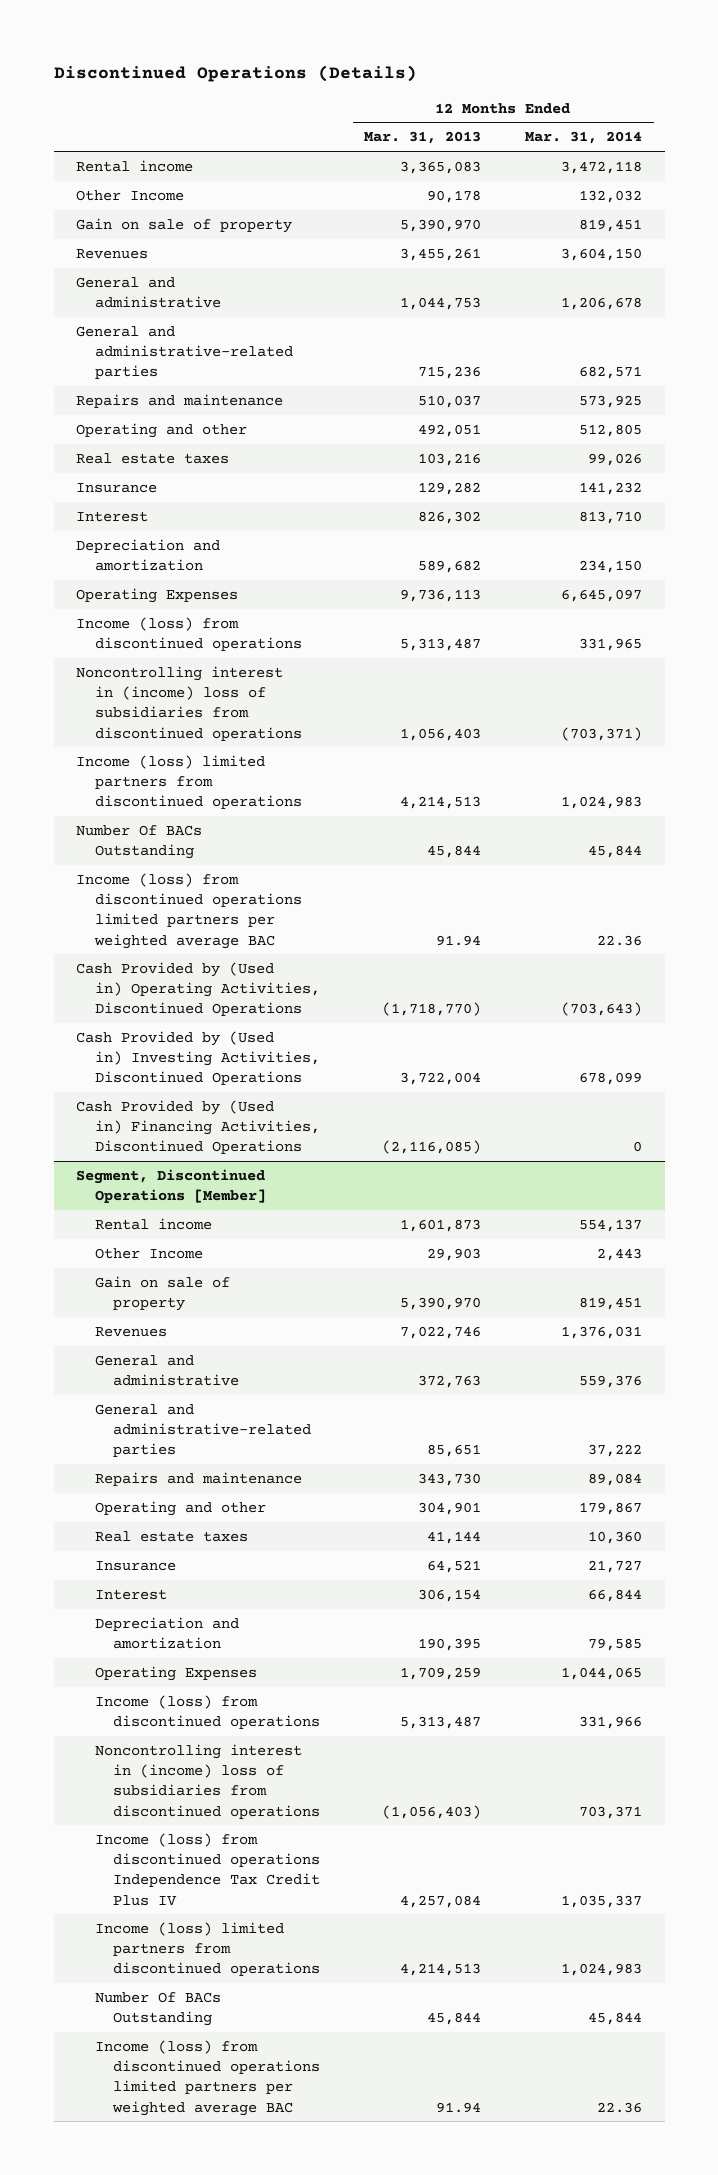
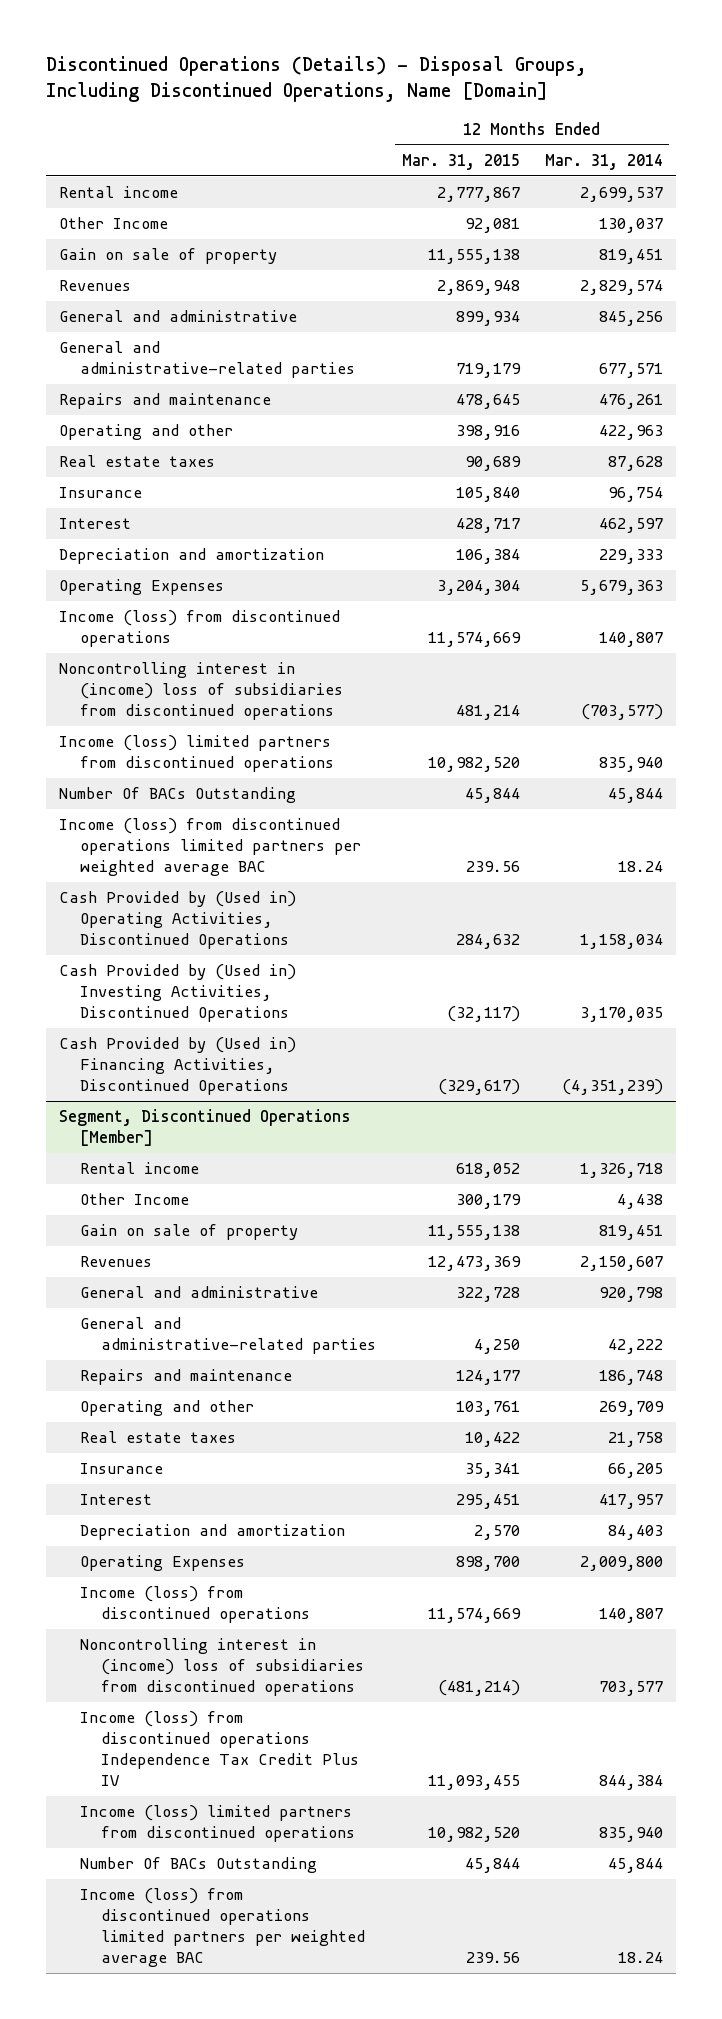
- Discontinued Operations (Details)
+ Discontinued Operations (Details) - Disposal Groups, Including Discontinued Operations, Name [Domain]
- | 12 Months Ended Mar. 31, 2013 | 12 Months Ended Mar. 31, 2014
+ | 12 Months Ended Mar. 31, 2015 | 12 Months Ended Mar. 31, 2014
- Rental income | 3,365,083 | 3,472,118
- Other Income | 90,178 | 132,032
+ Rental income | 2,777,867 | 2,699,537
+ Other Income | 92,081 | 130,037
- Revenues | 3,455,261 | 3,604,150
- General and administrative | 1,044,753 | 1,206,678
- General and administrative-related parties | 715,236 | 682,571
- Repairs and maintenance | 510,037 | 573,925
- Operating and other | 492,051 | 512,805
- Real estate taxes | 103,216 | 99,026
- Insurance | 129,282 | 141,232
- Interest | 826,302 | 813,710
- Depreciation and amortization | 589,682 | 234,150
- Operating Expenses | 9,736,113 | 6,645,097
- Income (loss) from discontinued operations | 5,313,487 | 331,965
- Noncontrolling interest in (income) loss of subsidiaries from discontinued operations | 1,056,403 | (703,371)
- Income (loss) limited partners from discontinued operations | 4,214,513 | 1,024,983
+ Revenues | 2,869,948 | 2,829,574
+ General and administrative | 899,934 | 845,256
+ General and administrative-related parties | 719,179 | 677,571
+ Repairs and maintenance | 478,645 | 476,261
+ Operating and other | 398,916 | 422,963
+ Real estate taxes | 90,689 | 87,628
+ Insurance | 105,840 | 96,754
+ Interest | 428,717 | 462,597
+ Depreciation and amortization | 106,384 | 229,333
+ Operating Expenses | 3,204,304 | 5,679,363
+ Income (loss) from discontinued operations | 11,574,669 | 140,807
+ Noncontrolling interest in (income) loss of subsidiaries from discontinued operations | 481,214 | (703,577)
+ Income (loss) limited partners from discontinued operations | 10,982,520 | 835,940
- Income (loss) from discontinued operations limited partners per weighted average BAC | 91.94 | 22.36
- Cash Provided by (Used in) Operating Activities, Discontinued Operations | (1,718,770) | (703,643)
- Cash Provided by (Used in) Investing Activities, Discontinued Operations | 3,722,004 | 678,099
- Cash Provided by (Used in) Financing Activities, Discontinued Operations | (2,116,085) | 0
+ Income (loss) from discontinued operations limited partners per weighted average BAC | 239.56 | 18.24
+ Cash Provided by (Used in) Operating Activities, Discontinued Operations | 284,632 | 1,158,034
+ Cash Provided by (Used in) Investing Activities, Discontinued Operations | (32,117) | 3,170,035
+ Cash Provided by (Used in) Financing Activities, Discontinued Operations | (329,617) | (4,351,239)
@ Segment, Discontinued Operations [Member]
- Rental income | 1,601,873 | 554,137
- Other Income | 29,903 | 2,443
+ Rental income | 618,052 | 1,326,718
+ Other Income | 300,179 | 4,438
- Revenues | 7,022,746 | 1,376,031
- General and administrative | 372,763 | 559,376
- General and administrative-related parties | 85,651 | 37,222
- Repairs and maintenance | 343,730 | 89,084
- Operating and other | 304,901 | 179,867
- Real estate taxes | 41,144 | 10,360
- Insurance | 64,521 | 21,727
- Interest | 306,154 | 66,844
- Depreciation and amortization | 190,395 | 79,585
- Operating Expenses | 1,709,259 | 1,044,065
- Income (loss) from discontinued operations | 5,313,487 | 331,966
- Noncontrolling interest in (income) loss of subsidiaries from discontinued operations | (1,056,403) | 703,371
- Income (loss) from discontinued operations Independence Tax Credit Plus IV | 4,257,084 | 1,035,337
- Income (loss) limited partners from discontinued operations | 4,214,513 | 1,024,983
+ Revenues | 12,473,369 | 2,150,607
+ General and administrative | 322,728 | 920,798
+ General and administrative-related parties | 4,250 | 42,222
+ Repairs and maintenance | 124,177 | 186,748
+ Operating and other | 103,761 | 269,709
+ Real estate taxes | 10,422 | 21,758
+ Insurance | 35,341 | 66,205
+ Interest | 295,451 | 417,957
+ Depreciation and amortization | 2,570 | 84,403
+ Operating Expenses | 898,700 | 2,009,800
+ Income (loss) from discontinued operations | 11,574,669 | 140,807
+ Noncontrolling interest in (income) loss of subsidiaries from discontinued operations | (481,214) | 703,577
+ Income (loss) from discontinued operations Independence Tax Credit Plus IV | 11,093,455 | 844,384
+ Income (loss) limited partners from discontinued operations | 10,982,520 | 835,940
- Income (loss) from discontinued operations limited partners per weighted average BAC | 91.94 | 22.36
+ Income (loss) from discontinued operations limited partners per weighted average BAC | 239.56 | 18.24

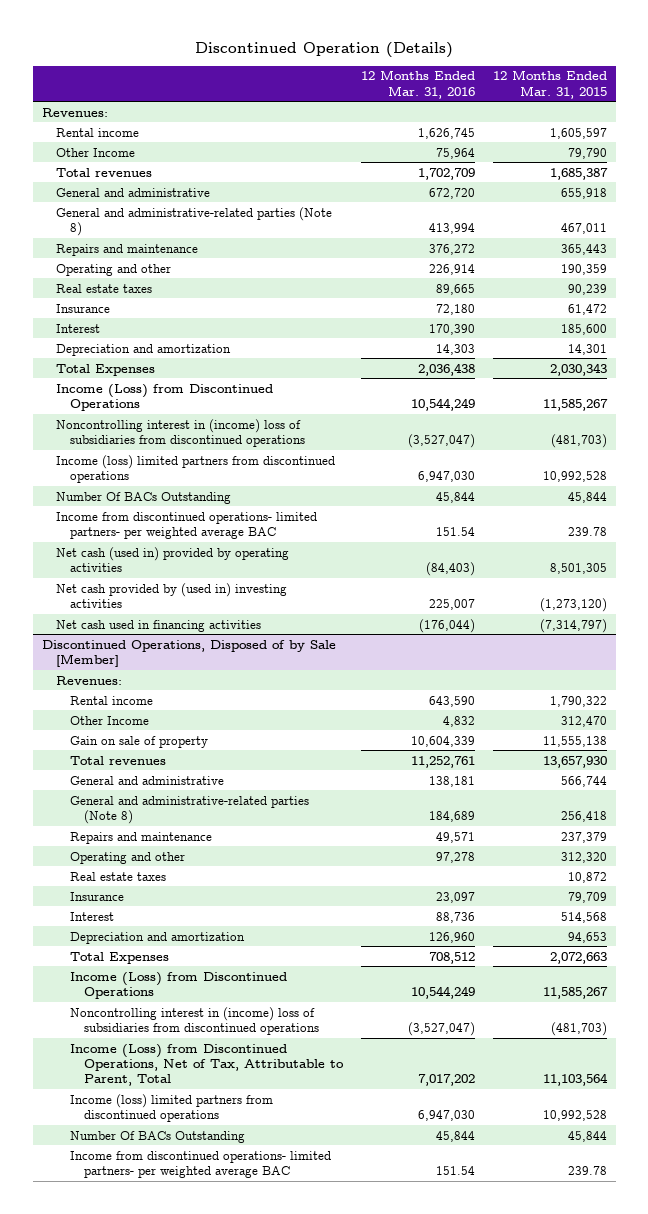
- Discontinued Operations (Details) - Disposal Groups, Including Discontinued Operations, Name [Domain]
+ Discontinued Operation (Details)
- | 12 Months Ended Mar. 31, 2015 | 12 Months Ended Mar. 31, 2014
+ | 12 Months Ended Mar. 31, 2016 | 12 Months Ended Mar. 31, 2015
- Rental income | 2,777,867 | 2,699,537
- Other Income | 92,081 | 130,037
- Gain on sale of property | 11,555,138 | 819,451
- Revenues | 2,869,948 | 2,829,574
- General and administrative | 899,934 | 845,256
- General and administrative-related parties | 719,179 | 677,571
- Repairs and maintenance | 478,645 | 476,261
- Operating and other | 398,916 | 422,963
- Real estate taxes | 90,689 | 87,628
- Insurance | 105,840 | 96,754
- Interest | 428,717 | 462,597
- Depreciation and amortization | 106,384 | 229,333
- Operating Expenses | 3,204,304 | 5,679,363
- Income (loss) from discontinued operations | 11,574,669 | 140,807
- Noncontrolling interest in (income) loss of subsidiaries from discontinued operations | 481,214 | (703,577)
- Income (loss) limited partners from discontinued operations | 10,982,520 | 835,940
+ Revenues:
+ Rental income | 1,626,745 | 1,605,597
+ Other Income | 75,964 | 79,790
+ Total revenues | 1,702,709 | 1,685,387
+ General and administrative | 672,720 | 655,918
+ General and administrative-related parties (Note 8) | 413,994 | 467,011
+ Repairs and maintenance | 376,272 | 365,443
+ Operating and other | 226,914 | 190,359
+ Real estate taxes | 89,665 | 90,239
+ Insurance | 72,180 | 61,472
+ Interest | 170,390 | 185,600
+ Depreciation and amortization | 14,303 | 14,301
+ Total Expenses | 2,036,438 | 2,030,343
+ Income (Loss) from Discontinued Operations | 10,544,249 | 11,585,267
+ Noncontrolling interest in (income) loss of subsidiaries from discontinued operations | (3,527,047) | (481,703)
+ Income (loss) limited partners from discontinued operations | 6,947,030 | 10,992,528
- Income (loss) from discontinued operations limited partners per weighted average BAC | 239.56 | 18.24
- Cash Provided by (Used in) Operating Activities, Discontinued Operations | 284,632 | 1,158,034
- Cash Provided by (Used in) Investing Activities, Discontinued Operations | (32,117) | 3,170,035
- Cash Provided by (Used in) Financing Activities, Discontinued Operations | (329,617) | (4,351,239)
- Segment, Discontinued Operations [Member]
- Rental income | 618,052 | 1,326,718
- Other Income | 300,179 | 4,438
+ Income from discontinued operations- limited partners- per weighted average BAC | 151.54 | 239.78
+ Net cash (used in) provided by operating activities | (84,403) | 8,501,305
+ Net cash provided by (used in) investing activities | 225,007 | (1,273,120)
+ Net cash used in financing activities | (176,044) | (7,314,797)
+ Discontinued Operations, Disposed of by Sale [Member]
+ Revenues:
+ Rental income | 643,590 | 1,790,322
+ Other Income | 4,832 | 312,470
- Revenues | 12,473,369 | 2,150,607
- General and administrative | 322,728 | 920,798
- General and administrative-related parties | 4,250 | 42,222
- Repairs and maintenance | 124,177 | 186,748
- Operating and other | 103,761 | 269,709
- Real estate taxes | 10,422 | 21,758
- Insurance | 35,341 | 66,205
- Interest | 295,451 | 417,957
- Depreciation and amortization | 2,570 | 84,403
- Operating Expenses | 898,700 | 2,009,800
- Income (loss) from discontinued operations | 11,574,669 | 140,807
- Noncontrolling interest in (income) loss of subsidiaries from discontinued operations | (481,214) | 703,577
- Income (loss) from discontinued operations Independence Tax Credit Plus IV | 11,093,455 | 844,384
- Income (loss) limited partners from discontinued operations | 10,982,520 | 835,940
+ Total revenues | 11,252,761 | 13,657,930
+ General and administrative | 138,181 | 566,744
+ General and administrative-related parties (Note 8) | 184,689 | 256,418
+ Repairs and maintenance | 49,571 | 237,379
+ Operating and other | 97,278 | 312,320
+ Real estate taxes | | 10,872
+ Insurance | 23,097 | 79,709
+ Interest | 88,736 | 514,568
+ Depreciation and amortization | 126,960 | 94,653
+ Total Expenses | 708,512 | 2,072,663
+ Income (Loss) from Discontinued Operations | 10,544,249 | 11,585,267
+ Noncontrolling interest in (income) loss of subsidiaries from discontinued operations | (3,527,047) | (481,703)
+ Income (Loss) from Discontinued Operations, Net of Tax, Attributable to Parent, Total | 7,017,202 | 11,103,564
+ Income (loss) limited partners from discontinued operations | 6,947,030 | 10,992,528
- Income (loss) from discontinued operations limited partners per weighted average BAC | 239.56 | 18.24
+ Income from discontinued operations- limited partners- per weighted average BAC | 151.54 | 239.78

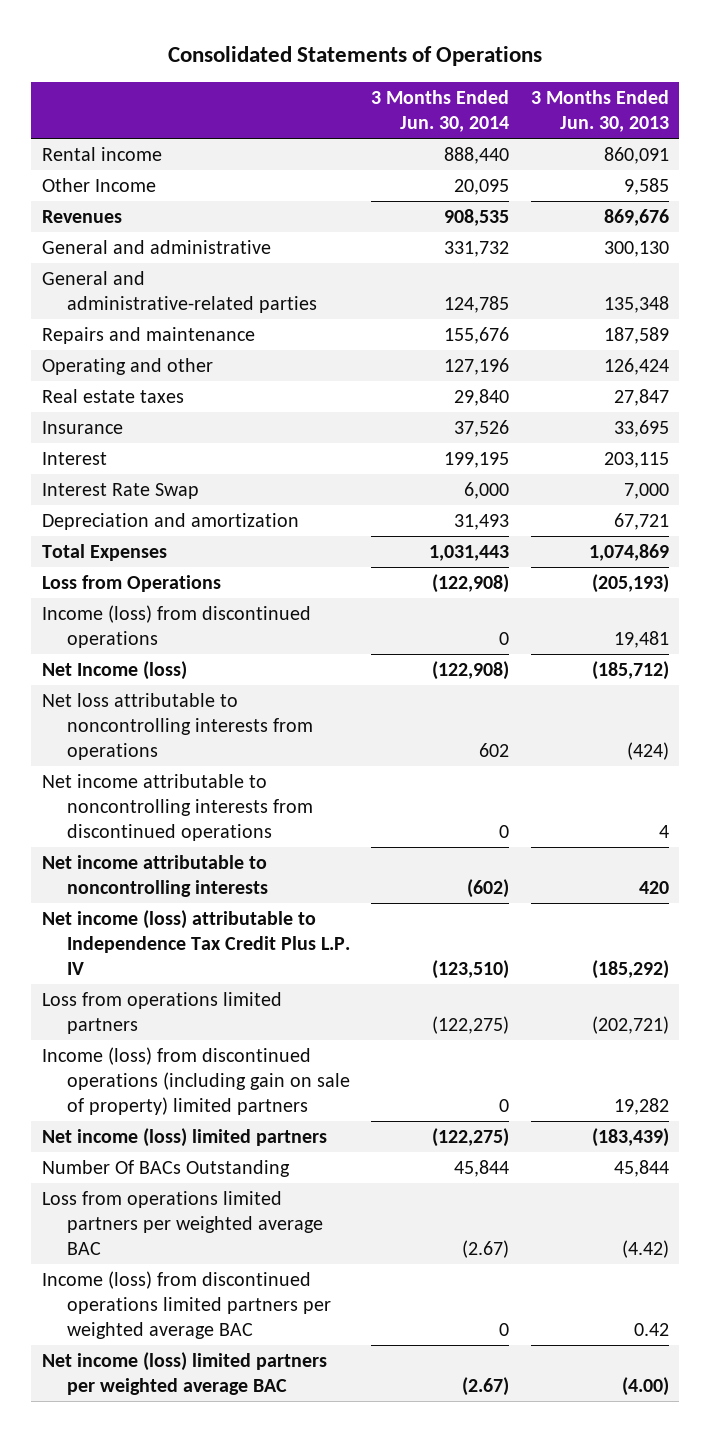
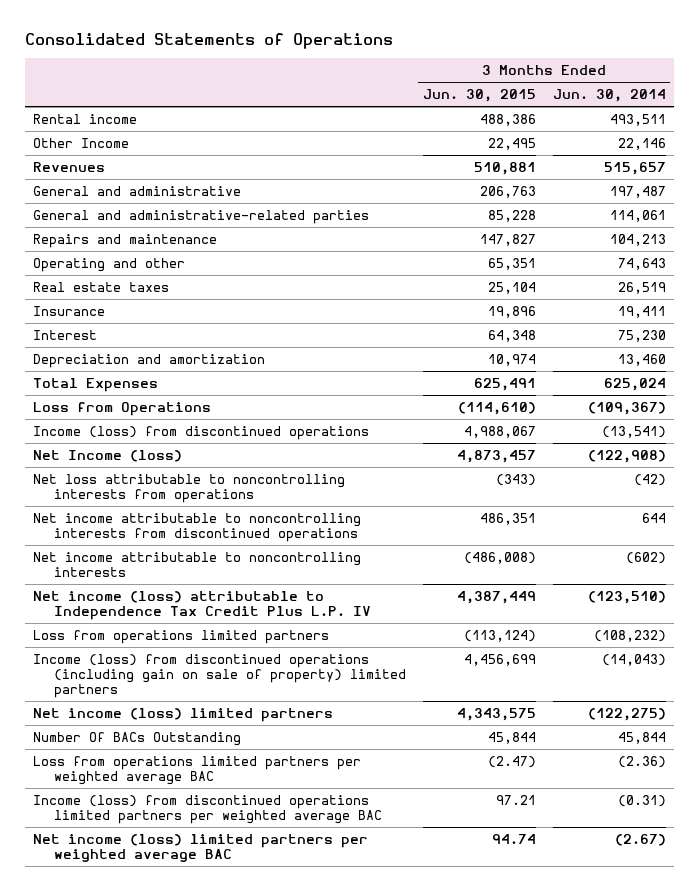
- | 3 Months Ended Jun. 30, 2014 | 3 Months Ended Jun. 30, 2013
+ | 3 Months Ended Jun. 30, 2015 | 3 Months Ended Jun. 30, 2014
- Rental income | 888,440 | 860,091
- Other Income | 20,095 | 9,585
- Revenues | 908,535 | 869,676
- General and administrative | 331,732 | 300,130
- General and administrative-related parties | 124,785 | 135,348
- Repairs and maintenance | 155,676 | 187,589
- Operating and other | 127,196 | 126,424
- Real estate taxes | 29,840 | 27,847
- Insurance | 37,526 | 33,695
- Interest | 199,195 | 203,115
- Interest Rate Swap | 6,000 | 7,000
- Depreciation and amortization | 31,493 | 67,721
- Total Expenses | 1,031,443 | 1,074,869
- Loss from Operations | (122,908) | (205,193)
- Income (loss) from discontinued operations | 0 | 19,481
+ Rental income | 488,386 | 493,511
+ Other Income | 22,495 | 22,146
+ Revenues | 510,881 | 515,657
+ General and administrative | 206,763 | 197,487
+ General and administrative-related parties | 85,228 | 114,061
+ Repairs and maintenance | 147,827 | 104,213
+ Operating and other | 65,351 | 74,643
+ Real estate taxes | 25,104 | 26,519
+ Insurance | 19,896 | 19,411
+ Interest | 64,348 | 75,230
+ Depreciation and amortization | 10,974 | 13,460
+ Total Expenses | 625,491 | 625,024
+ Loss from Operations | (114,610) | (109,367)
+ Income (loss) from discontinued operations | 4,988,067 | (13,541)
- Net loss attributable to noncontrolling interests from operations | 602 | (424)
- Net income attributable to noncontrolling interests from discontinued operations | 0 | 4
+ Net loss attributable to noncontrolling interests from operations | (343) | (42)
+ Net income attributable to noncontrolling interests from discontinued operations | 486,351 | 644
- Loss from operations limited partners | (122,275) | (202,721)
- Income (loss) from discontinued operations (including gain on sale of property) limited partners | 0 | 19,282
+ Loss from operations limited partners | (113,124) | (108,232)
+ Income (loss) from discontinued operations (including gain on sale of property) limited partners | 4,456,699 | (14,043)
- Loss from operations limited partners per weighted average BAC | (2.67) | (4.42)
- Income (loss) from discontinued operations limited partners per weighted average BAC | 0 | 0.42
+ Loss from operations limited partners per weighted average BAC | (2.47) | (2.36)
+ Income (loss) from discontinued operations limited partners per weighted average BAC | 97.21 | (0.31)

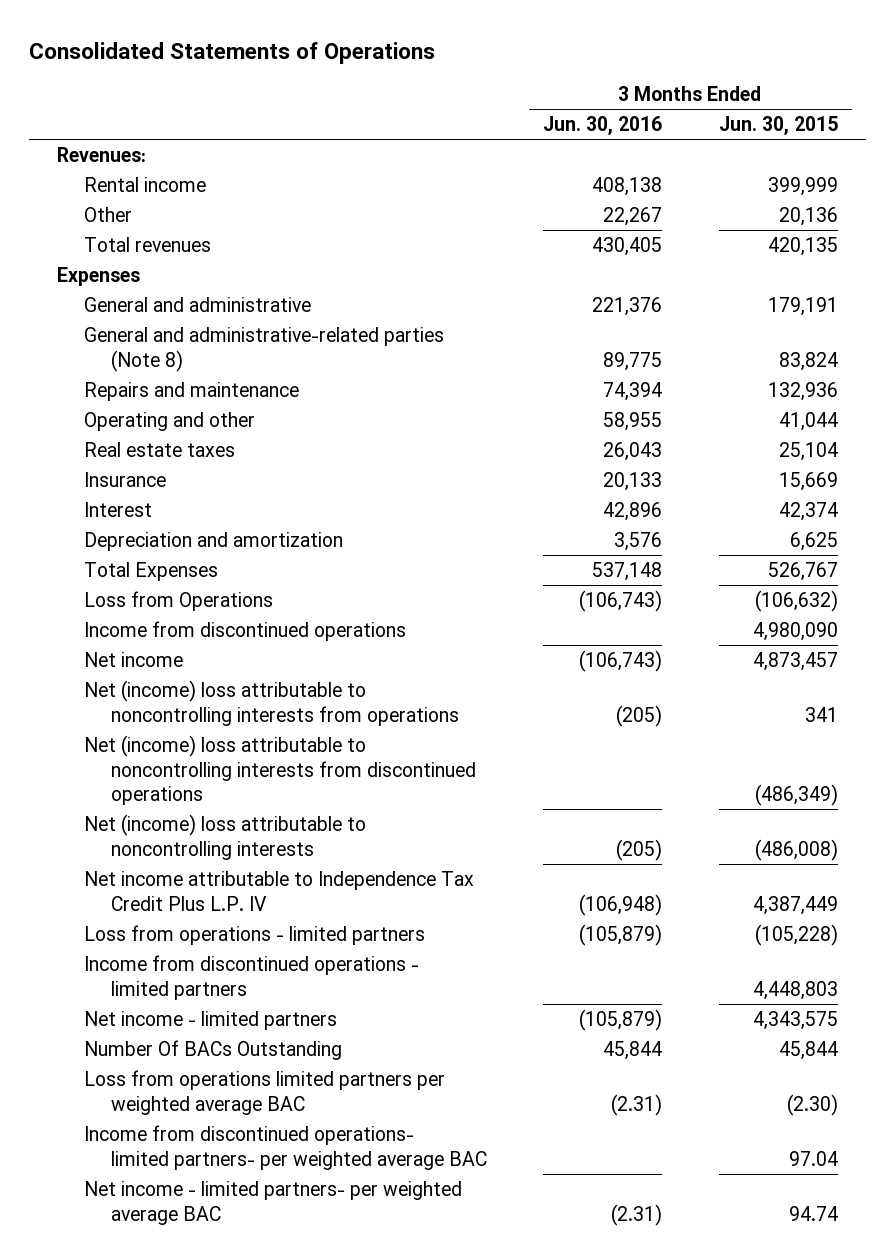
- | 3 Months Ended Jun. 30, 2015 | 3 Months Ended Jun. 30, 2014
+ | 3 Months Ended Jun. 30, 2016 | 3 Months Ended Jun. 30, 2015
- Rental income | 488,386 | 493,511
- Other Income | 22,495 | 22,146
- Revenues | 510,881 | 515,657
- General and administrative | 206,763 | 197,487
- General and administrative-related parties | 85,228 | 114,061
- Repairs and maintenance | 147,827 | 104,213
- Operating and other | 65,351 | 74,643
+ Revenues:
+ Rental income | 408,138 | 399,999
+ Other | 22,267 | 20,136
+ Total revenues | 430,405 | 420,135
+ Expenses
+ General and administrative | 221,376 | 179,191
+ General and administrative-related parties (Note 8) | 89,775 | 83,824
+ Repairs and maintenance | 74,394 | 132,936
+ Operating and other | 58,955 | 41,044
- Insurance | 19,896 | 19,411
- Interest | 64,348 | 75,230
- Depreciation and amortization | 10,974 | 13,460
- Total Expenses | 625,491 | 625,024
- Loss from Operations | (114,610) | (109,367)
- Income (loss) from discontinued operations | 4,988,067 | (13,541)
- Net Income (loss) | 4,873,457 | (122,908)
- Net loss attributable to noncontrolling interests from operations | (343) | (42)
- Net income attributable to noncontrolling interests from discontinued operations | 486,351 | 644
- Net income attributable to noncontrolling interests | (486,008) | (602)
- Net income (loss) attributable to Independence Tax Credit Plus L.P. IV | 4,387,449 | (123,510)
- Loss from operations limited partners | (113,124) | (108,232)
- Income (loss) from discontinued operations (including gain on sale of property) limited partners | 4,456,699 | (14,043)
- Net income (loss) limited partners | 4,343,575 | (122,275)
+ Insurance | 20,133 | 15,669
+ Interest | 42,896 | 42,374
+ Depreciation and amortization | 3,576 | 6,625
+ Total Expenses | 537,148 | 526,767
+ Loss from Operations | (106,743) | (106,632)
+ Income from discontinued operations | | 4,980,090
+ Net income | (106,743) | 4,873,457
+ Net (income) loss attributable to noncontrolling interests from operations | (205) | 341
+ Net (income) loss attributable to noncontrolling interests from discontinued operations | | (486,349)
+ Net (income) loss attributable to noncontrolling interests | (205) | (486,008)
+ Net income attributable to Independence Tax Credit Plus L.P. IV | (106,948) | 4,387,449
+ Loss from operations - limited partners | (105,879) | (105,228)
+ Income from discontinued operations - limited partners | | 4,448,803
+ Net income - limited partners | (105,879) | 4,343,575
- Loss from operations limited partners per weighted average BAC | (2.47) | (2.36)
- Income (loss) from discontinued operations limited partners per weighted average BAC | 97.21 | (0.31)
- Net income (loss) limited partners per weighted average BAC | 94.74 | (2.67)
+ Loss from operations limited partners per weighted average BAC | (2.31) | (2.30)
+ Income from discontinued operations- limited partners- per weighted average BAC | | 97.04
+ Net income - limited partners- per weighted average BAC | (2.31) | 94.74

